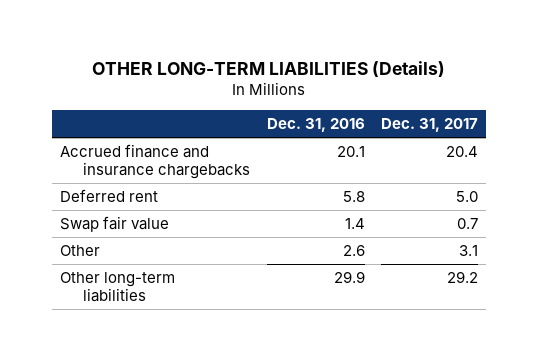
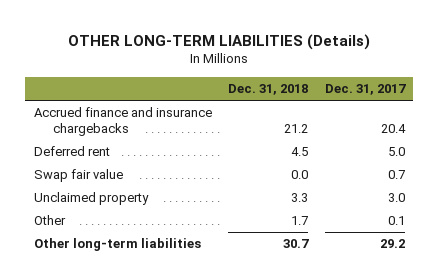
- | Dec. 31, 2016 | Dec. 31, 2017
+ | Dec. 31, 2018 | Dec. 31, 2017
- Other | 2.6 | 3.1
+ Unclaimed property | 3.3 | 3.0
+ Other | 1.7 | 0.1

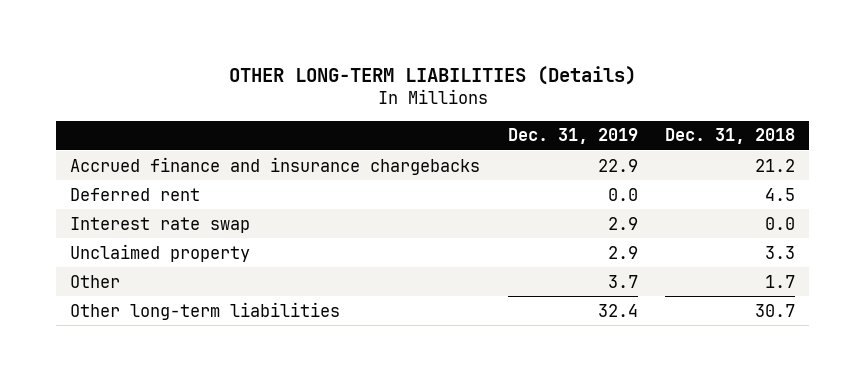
- | Dec. 31, 2018 | Dec. 31, 2017
+ | Dec. 31, 2019 | Dec. 31, 2018
- Swap fair value | 0.0 | 0.7
+ Interest rate swap | 2.9 | 0.0

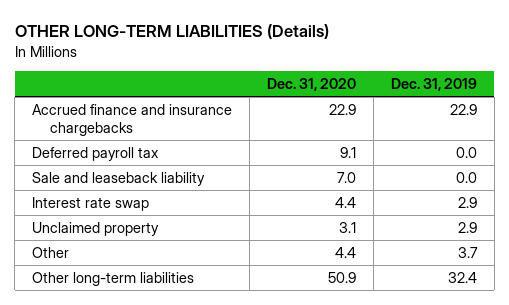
- | Dec. 31, 2019 | Dec. 31, 2018
+ | Dec. 31, 2020 | Dec. 31, 2019
- Deferred rent | 0.0 | 4.5
+ Deferred payroll tax | 9.1 | 0.0
+ Sale and leaseback liability | 7.0 | 0.0

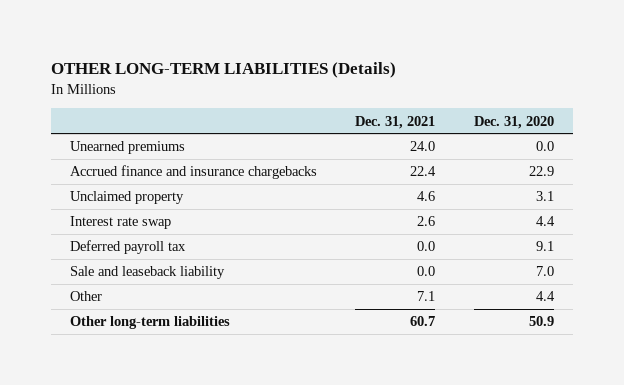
- | Dec. 31, 2020 | Dec. 31, 2019
+ | Dec. 31, 2021 | Dec. 31, 2020
+ Unearned premiums | 24.0 | 0.0
moved up: Unclaimed property | 4.6 | 3.1
moved up: Interest rate swap | 2.6 | 4.4

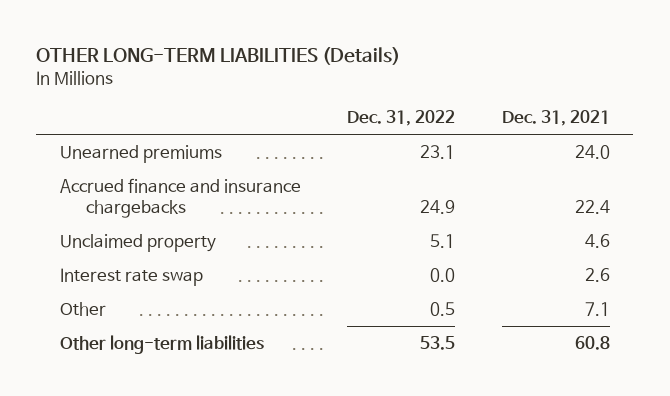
- | Dec. 31, 2021 | Dec. 31, 2020
+ | Dec. 31, 2022 | Dec. 31, 2021
- Deferred payroll tax | 0.0 | 9.1
- Sale and leaseback liability | 0.0 | 7.0
- Other long-term liabilities | 60.7 | 50.9
+ Other long-term liabilities | 53.5 | 60.8

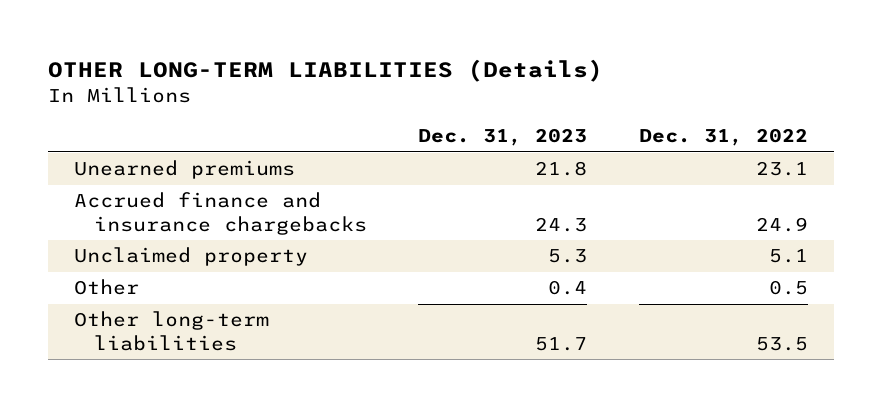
- | Dec. 31, 2022 | Dec. 31, 2021
+ | Dec. 31, 2023 | Dec. 31, 2022
- Interest rate swap | 0.0 | 2.6

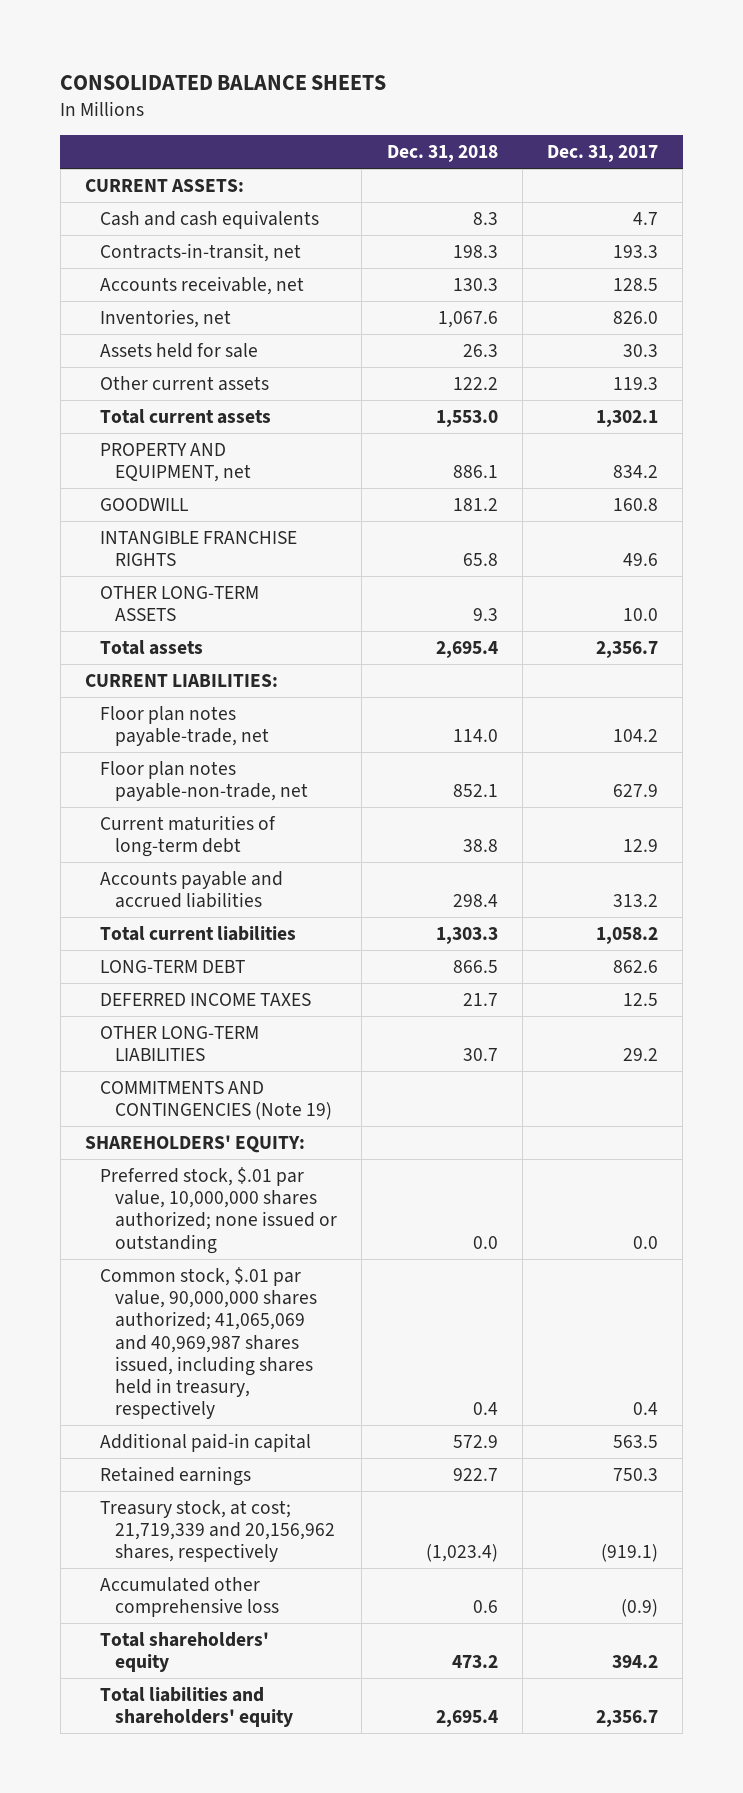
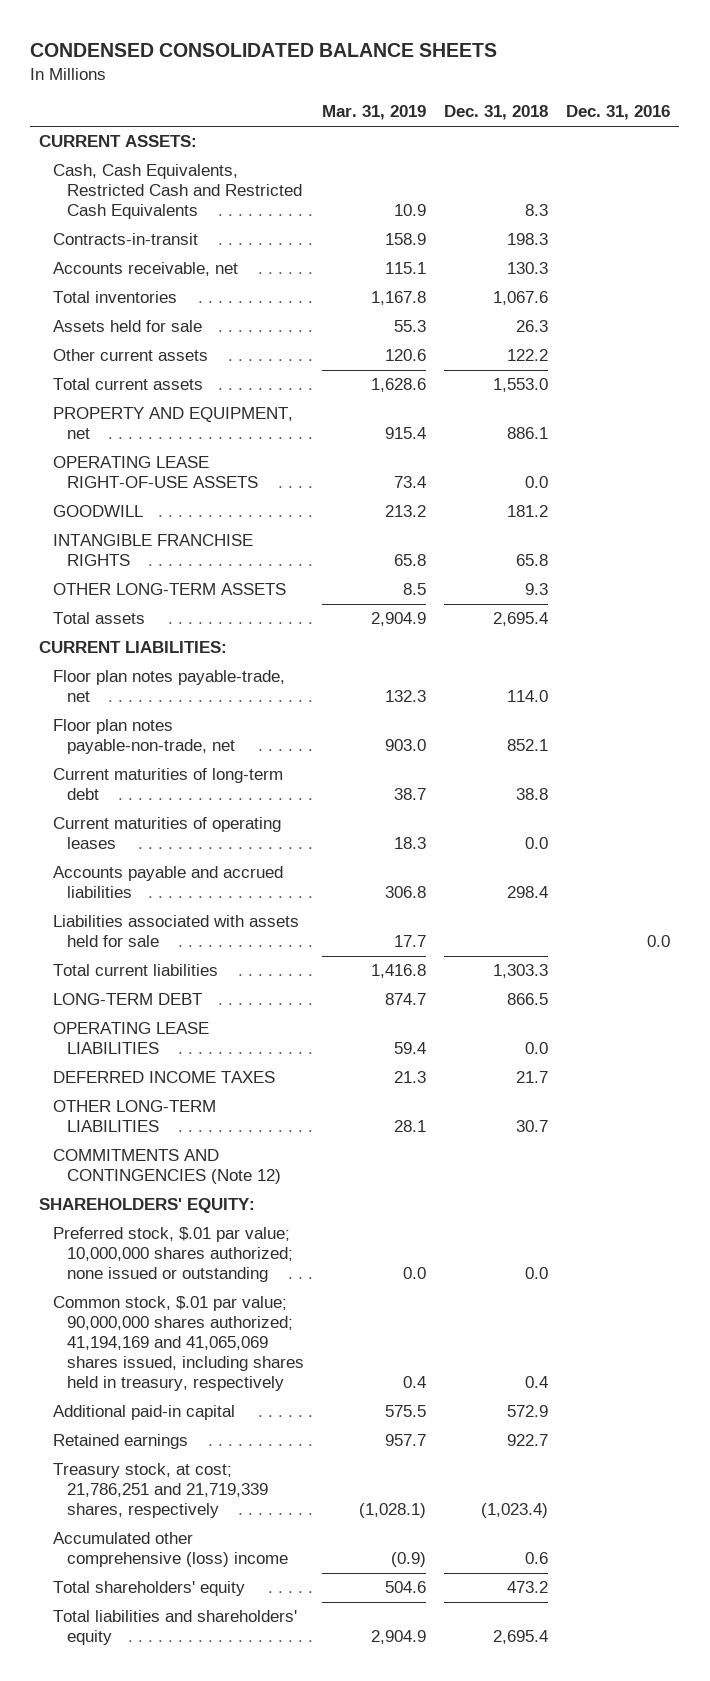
- CONSOLIDATED BALANCE SHEETS
+ CONDENSED CONSOLIDATED BALANCE SHEETS
- | Dec. 31, 2018 | Dec. 31, 2017
+ | Mar. 31, 2019 | Dec. 31, 2018 | Dec. 31, 2016
- Cash and cash equivalents | 8.3 | 4.7
- Contracts-in-transit, net | 198.3 | 193.3
+ Cash, Cash Equivalents, Restricted Cash and Restricted Cash Equivalents | 10.9 | 8.3 |
+ Contracts-in-transit | 158.9 | 198.3 |
- Inventories, net | 1,067.6 | 826.0
+ Total inventories | 1,167.8 | 1,067.6 |
+ OPERATING LEASE RIGHT-OF-USE ASSETS | 73.4 | 0.0 |
+ Current maturities of operating leases | 18.3 | 0.0 |
+ Liabilities associated with assets held for sale | 17.7 | | 0.0
+ OPERATING LEASE LIABILITIES | 59.4 | 0.0 |
- COMMITMENTS AND CONTINGENCIES (Note 19)
+ COMMITMENTS AND CONTINGENCIES (Note 12)
- Preferred stock, $.01 par value, 10,000,000 shares authorized; none issued or outstanding | 0.0 | 0.0
- Common stock, $.01 par value, 90,000,000 shares authorized; 41,065,069 and 40,969,987 shares issued, including shares held in treasury, respectively | 0.4 | 0.4
+ Preferred stock, $.01 par value; 10,000,000 shares authorized; none issued or outstanding | 0.0 | 0.0 |
+ Common stock, $.01 par value; 90,000,000 shares authorized; 41,194,169 and 41,065,069 shares issued, including shares held in treasury, respectively | 0.4 | 0.4 |
- Treasury stock, at cost; 21,719,339 and 20,156,962 shares, respectively | (1,023.4) | (919.1)
- Accumulated other comprehensive loss | 0.6 | (0.9)
+ Treasury stock, at cost; 21,786,251 and 21,719,339 shares, respectively | (1,028.1) | (1,023.4) |
+ Accumulated other comprehensive (loss) income | (0.9) | 0.6 |

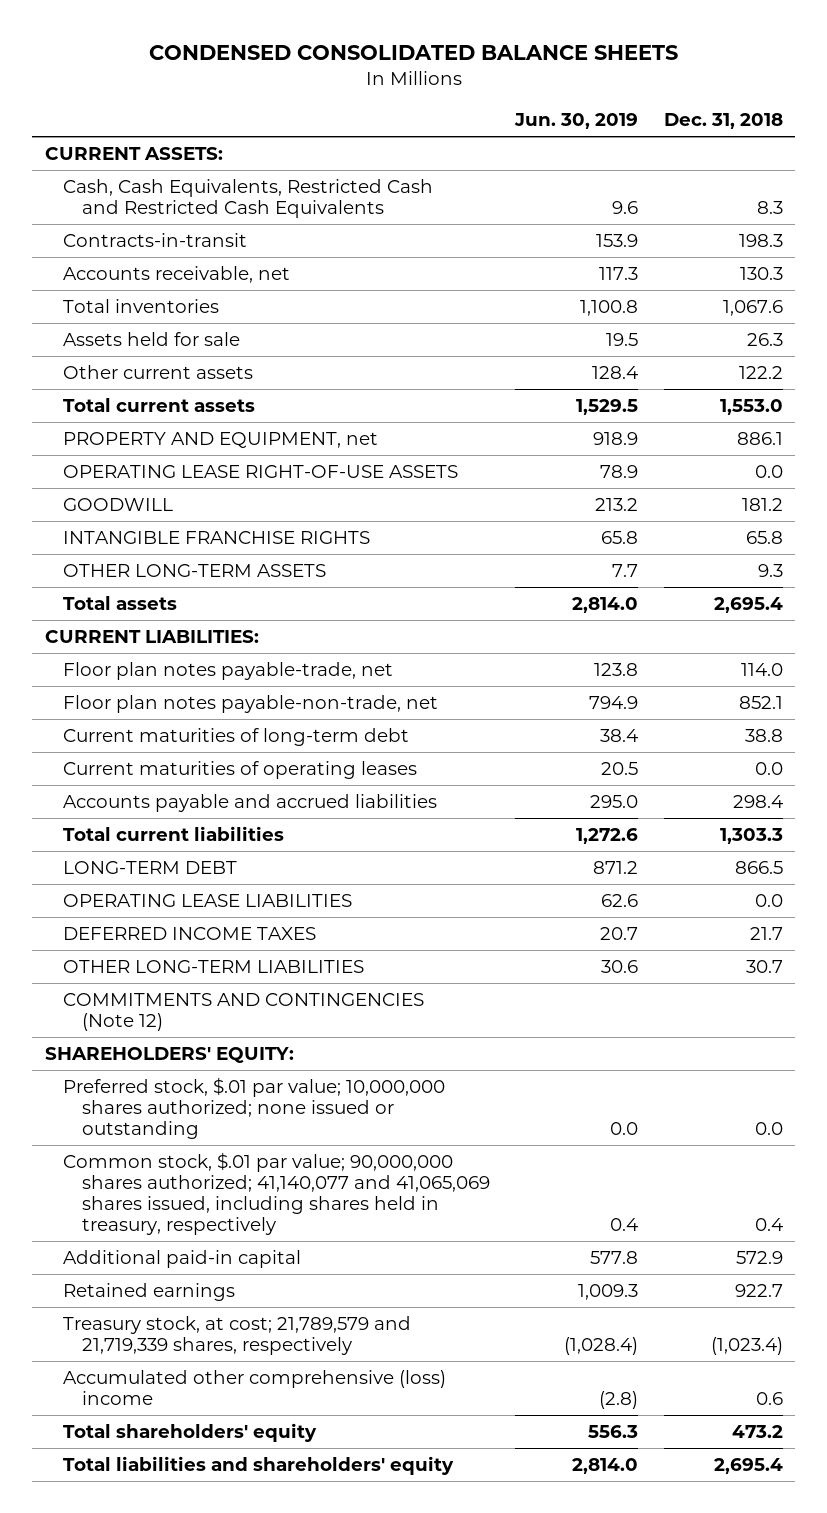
- | Mar. 31, 2019 | Dec. 31, 2018 | Dec. 31, 2016
+ | Jun. 30, 2019 | Dec. 31, 2018
- Liabilities associated with assets held for sale | 17.7 | | 0.0
- Common stock, $.01 par value; 90,000,000 shares authorized; 41,194,169 and 41,065,069 shares issued, including shares held in treasury, respectively | 0.4 | 0.4 |
+ Common stock, $.01 par value; 90,000,000 shares authorized; 41,140,077 and 41,065,069 shares issued, including shares held in treasury, respectively | 0.4 | 0.4
- Treasury stock, at cost; 21,786,251 and 21,719,339 shares, respectively | (1,028.1) | (1,023.4) |
+ Treasury stock, at cost; 21,789,579 and 21,719,339 shares, respectively | (1,028.4) | (1,023.4)

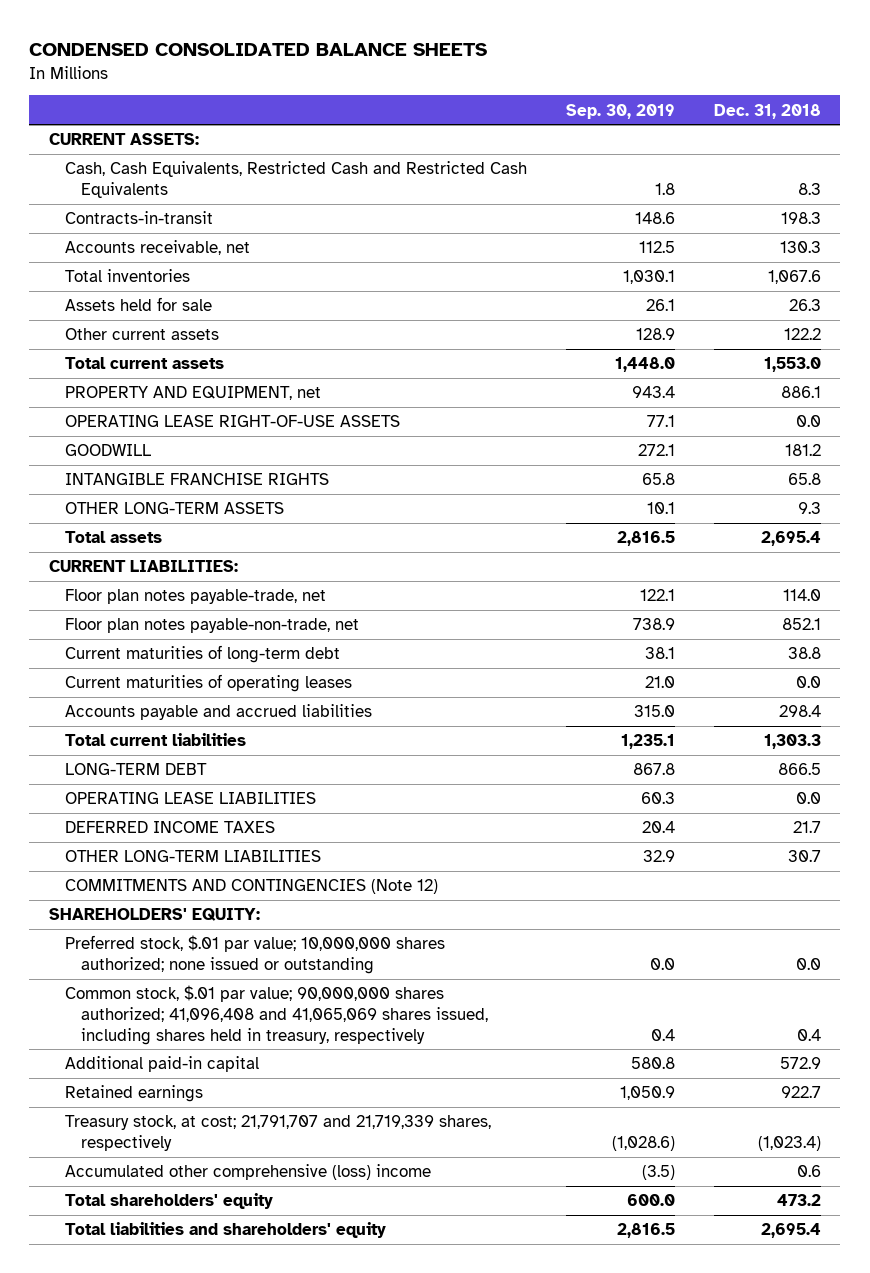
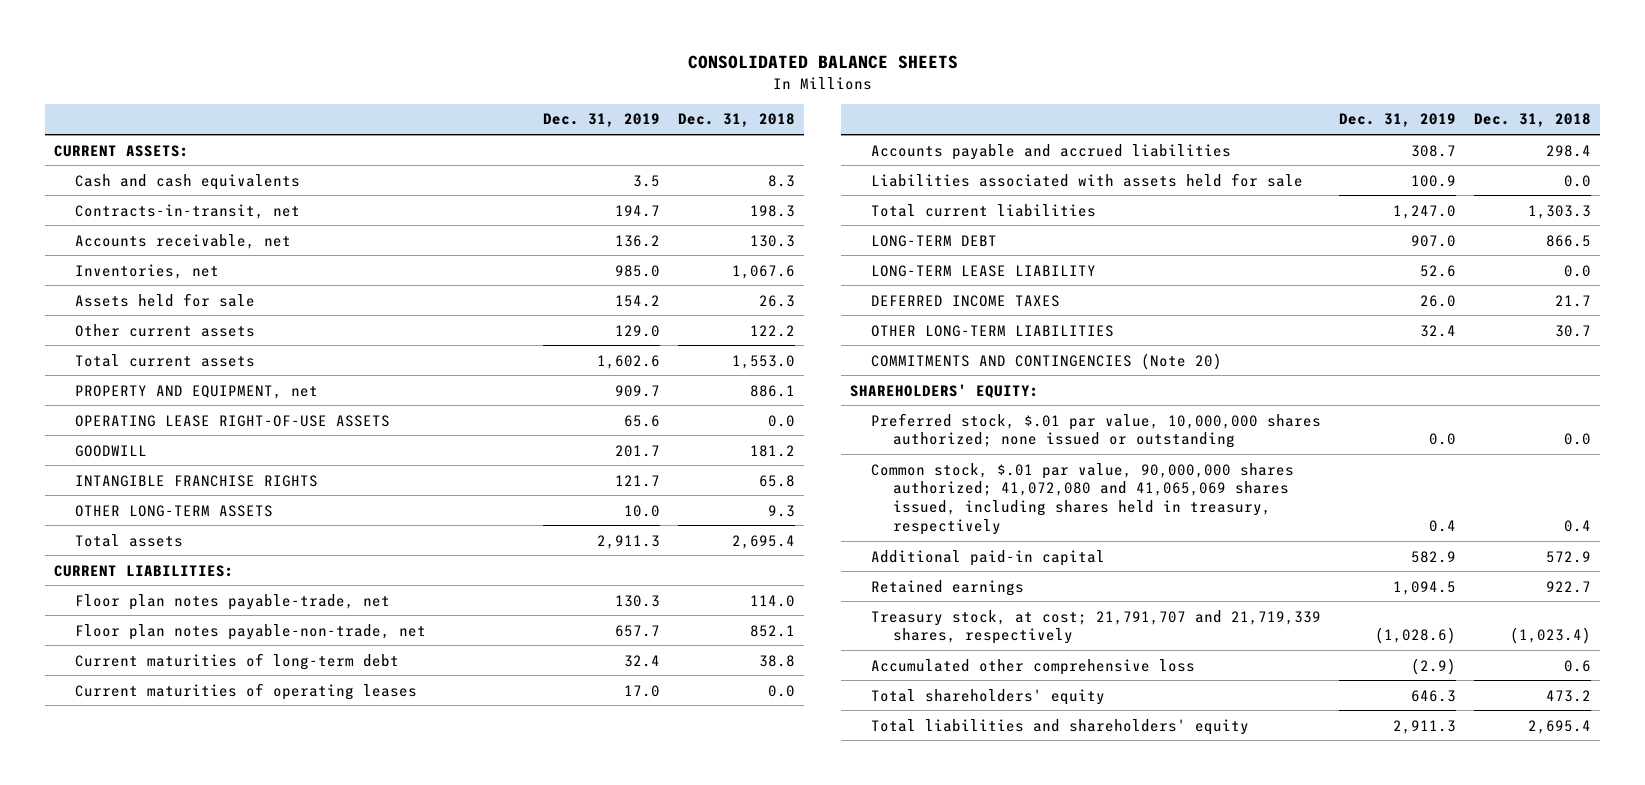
- CONDENSED CONSOLIDATED BALANCE SHEETS
+ CONSOLIDATED BALANCE SHEETS
- | Sep. 30, 2019 | Dec. 31, 2018
+ | Dec. 31, 2019 | Dec. 31, 2018
- Cash, Cash Equivalents, Restricted Cash and Restricted Cash Equivalents | 1.8 | 8.3
- Contracts-in-transit | 148.6 | 198.3
+ Cash and cash equivalents | 3.5 | 8.3
+ Contracts-in-transit, net | 194.7 | 198.3
- Total inventories | 1,030.1 | 1,067.6
+ Inventories, net | 985.0 | 1,067.6
+ Liabilities associated with assets held for sale | 100.9 | 0.0
- OPERATING LEASE LIABILITIES | 60.3 | 0.0
+ LONG-TERM LEASE LIABILITY | 52.6 | 0.0
- COMMITMENTS AND CONTINGENCIES (Note 12)
+ COMMITMENTS AND CONTINGENCIES (Note 20)
- Preferred stock, $.01 par value; 10,000,000 shares authorized; none issued or outstanding | 0.0 | 0.0
- Common stock, $.01 par value; 90,000,000 shares authorized; 41,096,408 and 41,065,069 shares issued, including shares held in treasury, respectively | 0.4 | 0.4
+ Preferred stock, $.01 par value, 10,000,000 shares authorized; none issued or outstanding | 0.0 | 0.0
+ Common stock, $.01 par value, 90,000,000 shares authorized; 41,072,080 and 41,065,069 shares issued, including shares held in treasury, respectively | 0.4 | 0.4
- Accumulated other comprehensive (loss) income | (3.5) | 0.6
+ Accumulated other comprehensive loss | (2.9) | 0.6

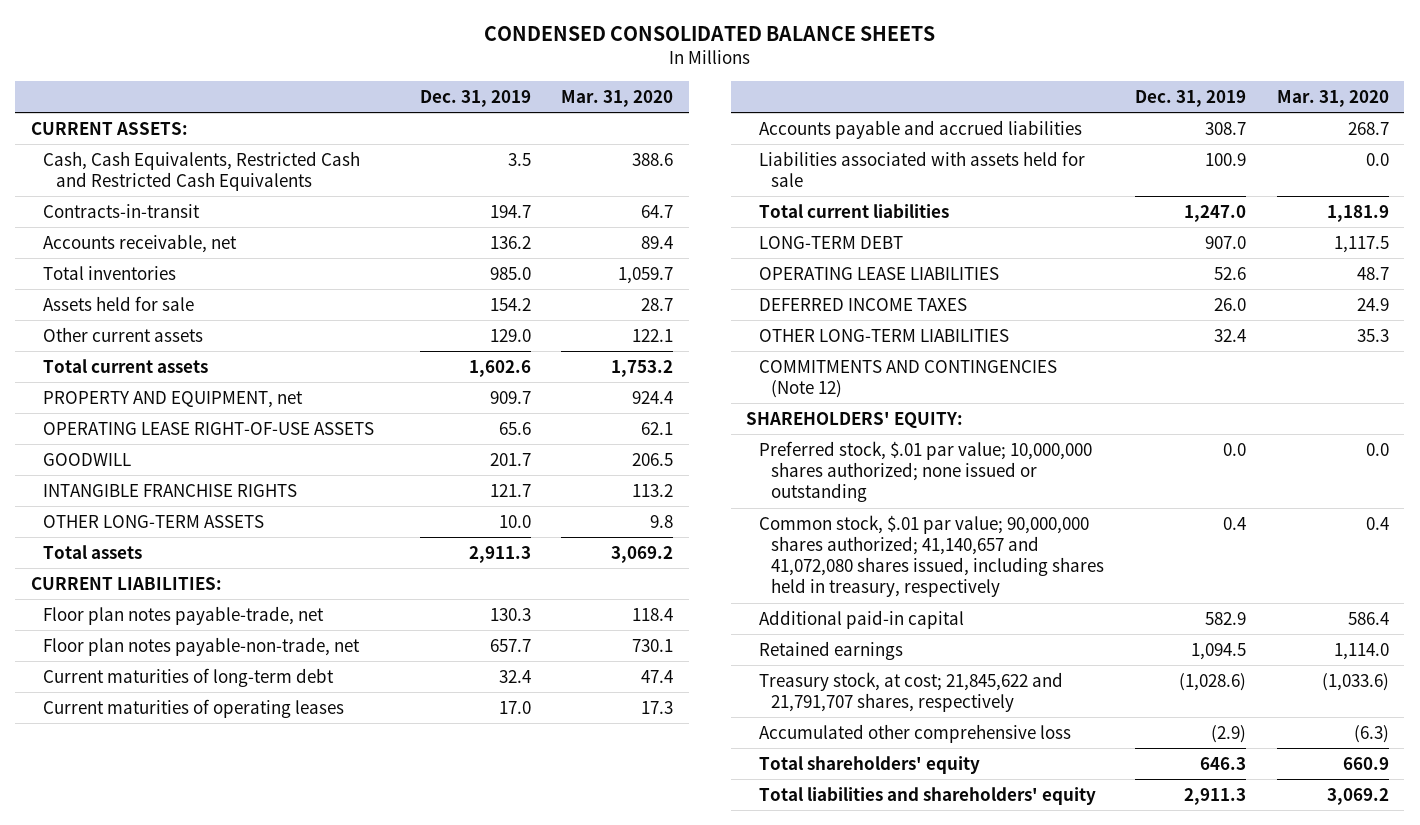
- CONSOLIDATED BALANCE SHEETS
+ CONDENSED CONSOLIDATED BALANCE SHEETS
- | Dec. 31, 2019 | Dec. 31, 2018
+ | Dec. 31, 2019 | Mar. 31, 2020
- Cash and cash equivalents | 3.5 | 8.3
- Contracts-in-transit, net | 194.7 | 198.3
+ Cash, Cash Equivalents, Restricted Cash and Restricted Cash Equivalents | 3.5 | 388.6
+ Contracts-in-transit | 194.7 | 64.7
- Inventories, net | 985.0 | 1,067.6
+ Total inventories | 985.0 | 1,059.7
- LONG-TERM LEASE LIABILITY | 52.6 | 0.0
+ OPERATING LEASE LIABILITIES | 52.6 | 48.7
- COMMITMENTS AND CONTINGENCIES (Note 20)
+ COMMITMENTS AND CONTINGENCIES (Note 12)
- Preferred stock, $.01 par value, 10,000,000 shares authorized; none issued or outstanding | 0.0 | 0.0
- Common stock, $.01 par value, 90,000,000 shares authorized; 41,072,080 and 41,065,069 shares issued, including shares held in treasury, respectively | 0.4 | 0.4
+ Preferred stock, $.01 par value; 10,000,000 shares authorized; none issued or outstanding | 0.0 | 0.0
+ Common stock, $.01 par value; 90,000,000 shares authorized; 41,140,657 and 41,072,080 shares issued, including shares held in treasury, respectively | 0.4 | 0.4
- Treasury stock, at cost; 21,791,707 and 21,719,339 shares, respectively | (1,028.6) | (1,023.4)
+ Treasury stock, at cost; 21,845,622 and 21,791,707 shares, respectively | (1,028.6) | (1,033.6)

